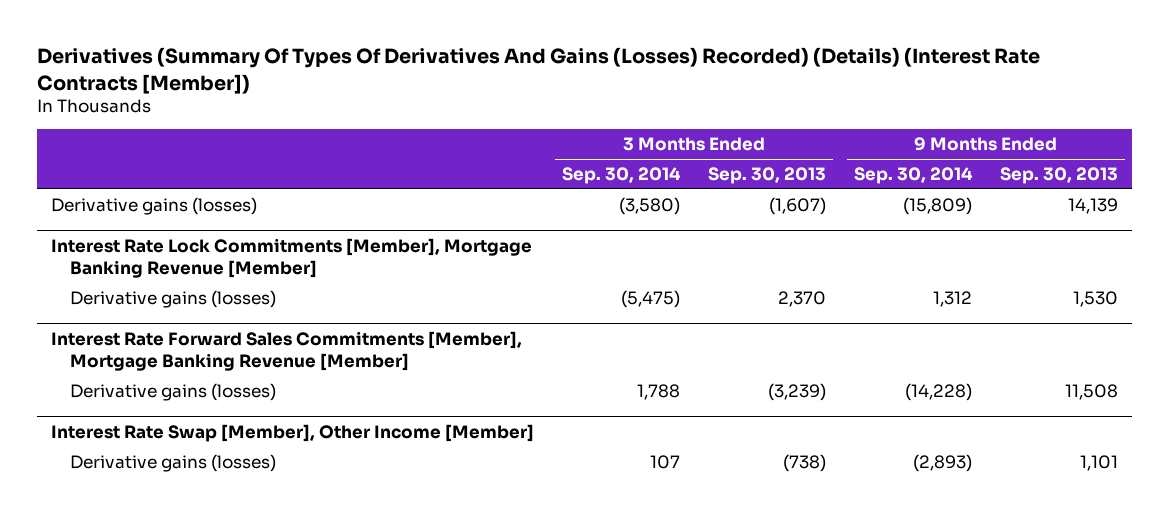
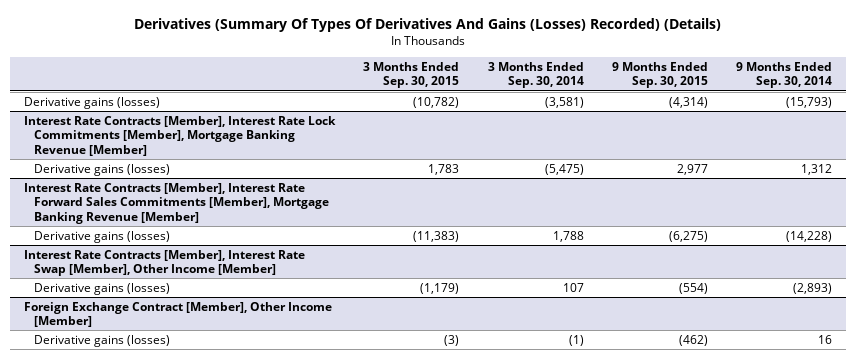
- Derivatives (Summary Of Types Of Derivatives And Gains (Losses) Recorded) (Details) (Interest Rate Contracts [Member])
+ Derivatives (Summary Of Types Of Derivatives And Gains (Losses) Recorded) (Details)
- | 3 Months Ended Sep. 30, 2014 | 3 Months Ended Sep. 30, 2013 | 9 Months Ended Sep. 30, 2014 | 9 Months Ended Sep. 30, 2013
+ | 3 Months Ended Sep. 30, 2015 | 3 Months Ended Sep. 30, 2014 | 9 Months Ended Sep. 30, 2015 | 9 Months Ended Sep. 30, 2014
- Derivative gains (losses) | (3,580) | (1,607) | (15,809) | 14,139
- Interest Rate Lock Commitments [Member], Mortgage Banking Revenue [Member]
+ Derivative gains (losses) | (10,782) | (3,581) | (4,314) | (15,793)
+ Interest Rate Contracts [Member], Interest Rate Lock Commitments [Member], Mortgage Banking Revenue [Member]
- Interest Rate Forward Sales Commitments [Member], Mortgage Banking Revenue [Member]
+ Interest Rate Contracts [Member], Interest Rate Forward Sales Commitments [Member], Mortgage Banking Revenue [Member]
- Interest Rate Swap [Member], Other Income [Member]
+ Interest Rate Contracts [Member], Interest Rate Swap [Member], Other Income [Member]
+ Foreign Exchange Contract [Member], Other Income [Member]
+ Derivative gains (losses) | (3) | (1) | (462) | 16

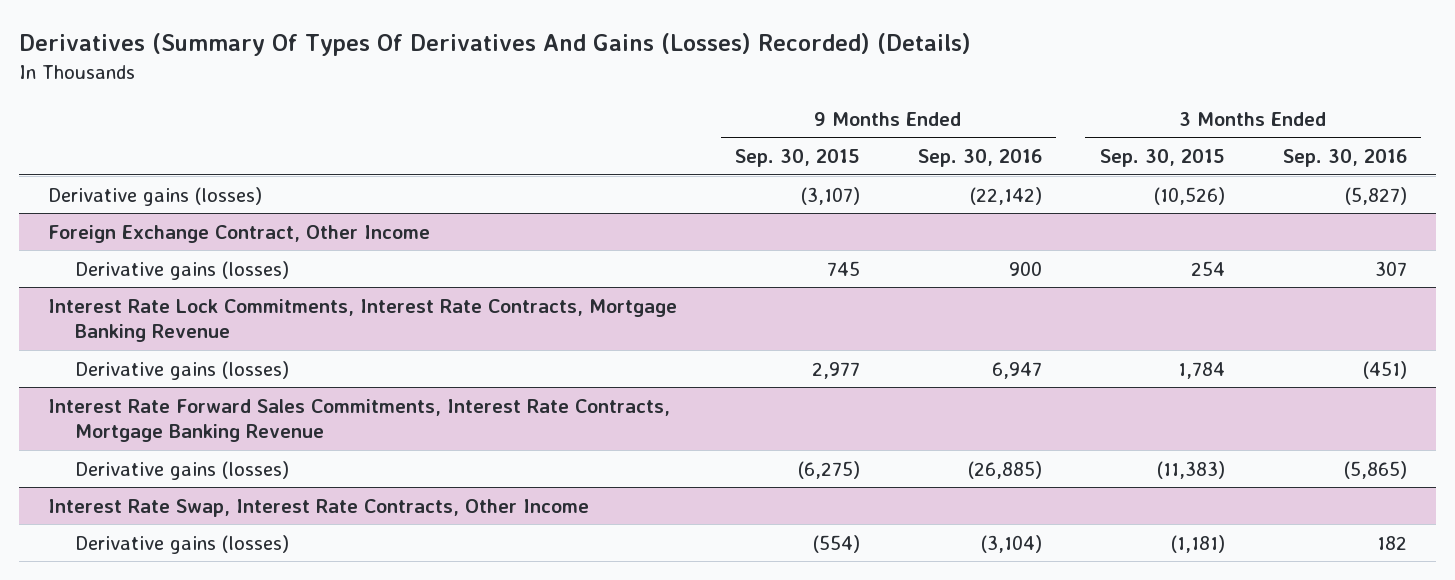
- | 3 Months Ended Sep. 30, 2015 | 3 Months Ended Sep. 30, 2014 | 9 Months Ended Sep. 30, 2015 | 9 Months Ended Sep. 30, 2014
+ | 9 Months Ended Sep. 30, 2015 | 9 Months Ended Sep. 30, 2016 | 3 Months Ended Sep. 30, 2015 | 3 Months Ended Sep. 30, 2016
- Derivative gains (losses) | (10,782) | (3,581) | (4,314) | (15,793)
- Interest Rate Contracts [Member], Interest Rate Lock Commitments [Member], Mortgage Banking Revenue [Member]
- Derivative gains (losses) | 1,783 | (5,475) | 2,977 | 1,312
- Interest Rate Contracts [Member], Interest Rate Forward Sales Commitments [Member], Mortgage Banking Revenue [Member]
+ Derivative gains (losses) | (3,107) | (22,142) | (10,526) | (5,827)
+ Foreign Exchange Contract, Other Income
+ Derivative gains (losses) | 745 | 900 | 254 | 307
+ Interest Rate Lock Commitments, Interest Rate Contracts, Mortgage Banking Revenue
+ Derivative gains (losses) | 2,977 | 6,947 | 1,784 | (451)
+ Interest Rate Forward Sales Commitments, Interest Rate Contracts, Mortgage Banking Revenue
- Interest Rate Contracts [Member], Interest Rate Swap [Member], Other Income [Member]
- Derivative gains (losses) | (1,179) | 107 | (554) | (2,893)
- Foreign Exchange Contract [Member], Other Income [Member]
- Derivative gains (losses) | (3) | (1) | (462) | 16
+ Interest Rate Swap, Interest Rate Contracts, Other Income
+ Derivative gains (losses) | (554) | (3,104) | (1,181) | 182

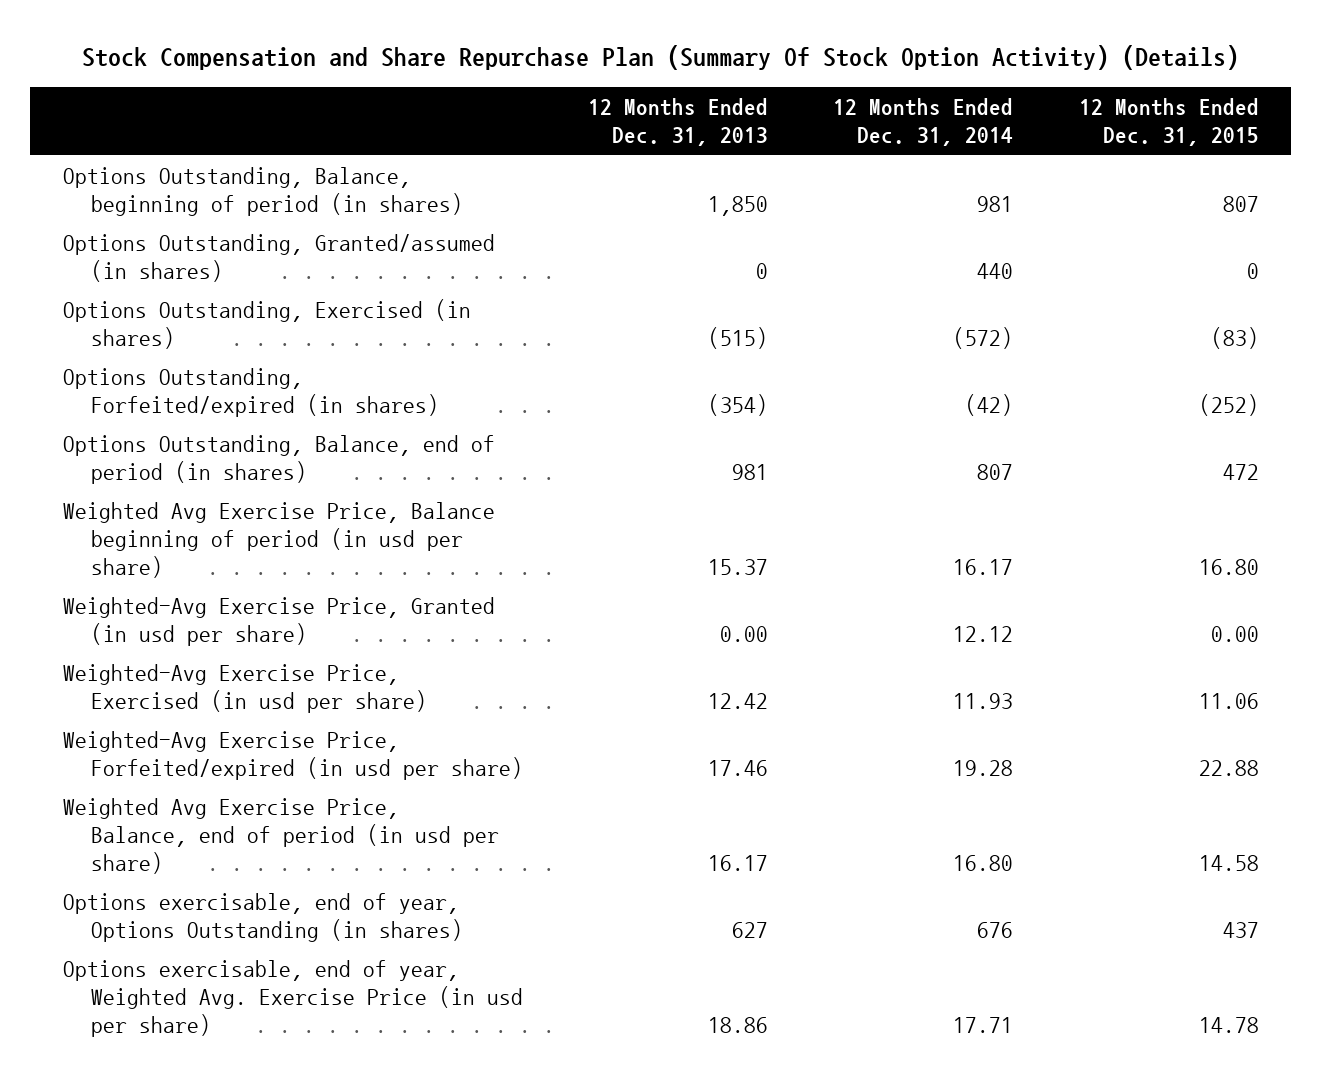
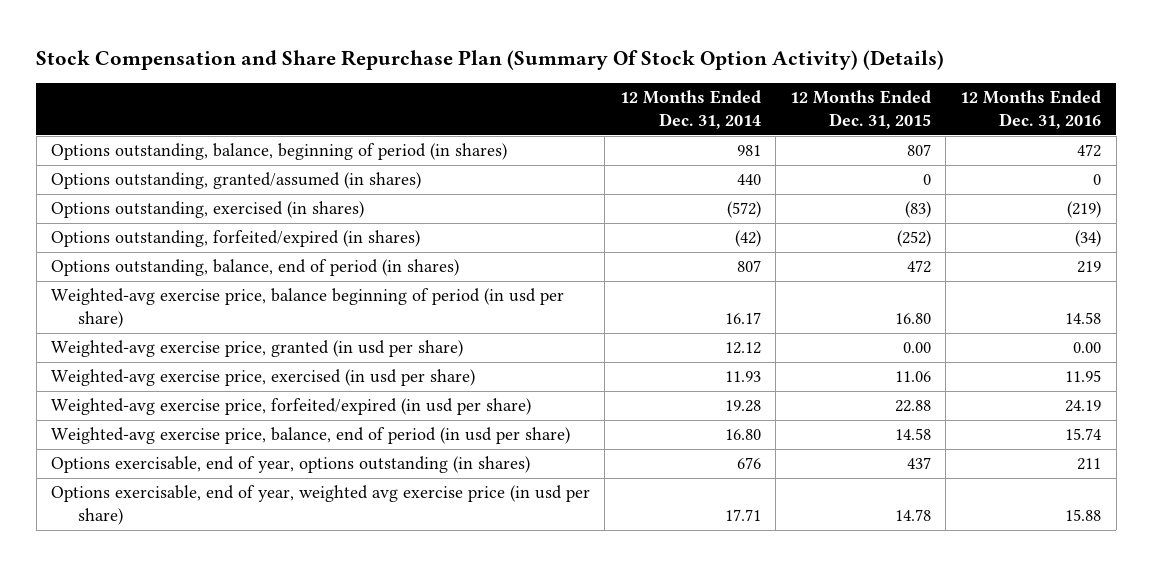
- | 12 Months Ended Dec. 31, 2013 | 12 Months Ended Dec. 31, 2014 | 12 Months Ended Dec. 31, 2015
+ | 12 Months Ended Dec. 31, 2014 | 12 Months Ended Dec. 31, 2015 | 12 Months Ended Dec. 31, 2016
- Options Outstanding, Balance, beginning of period (in shares) | 1,850 | 981 | 807
- Options Outstanding, Granted/assumed (in shares) | 0 | 440 | 0
- Options Outstanding, Exercised (in shares) | (515) | (572) | (83)
- Options Outstanding, Forfeited/expired (in shares) | (354) | (42) | (252)
- Options Outstanding, Balance, end of period (in shares) | 981 | 807 | 472
- Weighted Avg Exercise Price, Balance beginning of period (in usd per share) | 15.37 | 16.17 | 16.80
- Weighted-Avg Exercise Price, Granted (in usd per share) | 0.00 | 12.12 | 0.00
- Weighted-Avg Exercise Price, Exercised (in usd per share) | 12.42 | 11.93 | 11.06
- Weighted-Avg Exercise Price, Forfeited/expired (in usd per share) | 17.46 | 19.28 | 22.88
- Weighted Avg Exercise Price, Balance, end of period (in usd per share) | 16.17 | 16.80 | 14.58
- Options exercisable, end of year, Options Outstanding (in shares) | 627 | 676 | 437
- Options exercisable, end of year, Weighted Avg. Exercise Price (in usd per share) | 18.86 | 17.71 | 14.78
+ Options outstanding, balance, beginning of period (in shares) | 981 | 807 | 472
+ Options outstanding, granted/assumed (in shares) | 440 | 0 | 0
+ Options outstanding, exercised (in shares) | (572) | (83) | (219)
+ Options outstanding, forfeited/expired (in shares) | (42) | (252) | (34)
+ Options outstanding, balance, end of period (in shares) | 807 | 472 | 219
+ Weighted-avg exercise price, balance beginning of period (in usd per share) | 16.17 | 16.80 | 14.58
+ Weighted-avg exercise price, granted (in usd per share) | 12.12 | 0.00 | 0.00
+ Weighted-avg exercise price, exercised (in usd per share) | 11.93 | 11.06 | 11.95
+ Weighted-avg exercise price, forfeited/expired (in usd per share) | 19.28 | 22.88 | 24.19
+ Weighted-avg exercise price, balance, end of period (in usd per share) | 16.80 | 14.58 | 15.74
+ Options exercisable, end of year, options outstanding (in shares) | 676 | 437 | 211
+ Options exercisable, end of year, weighted avg exercise price (in usd per share) | 17.71 | 14.78 | 15.88

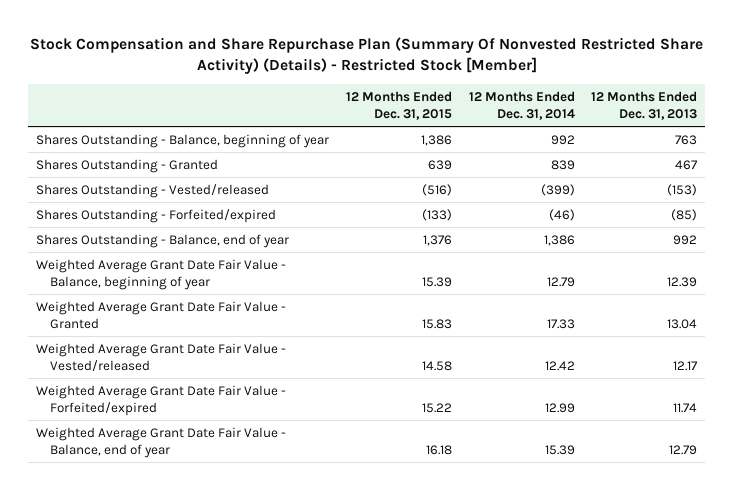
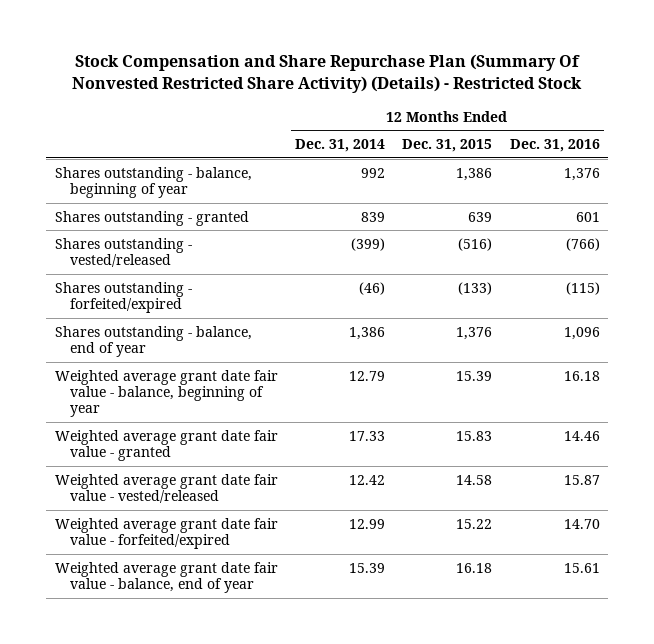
- Stock Compensation and Share Repurchase Plan (Summary Of Nonvested Restricted Share Activity) (Details) - Restricted Stock [Member]
+ Stock Compensation and Share Repurchase Plan (Summary Of Nonvested Restricted Share Activity) (Details) - Restricted Stock
- | 12 Months Ended Dec. 31, 2015 | 12 Months Ended Dec. 31, 2014 | 12 Months Ended Dec. 31, 2013
+ | 12 Months Ended Dec. 31, 2014 | 12 Months Ended Dec. 31, 2015 | 12 Months Ended Dec. 31, 2016
- Shares Outstanding - Balance, beginning of year | 1,386 | 992 | 763
- Shares Outstanding - Granted | 639 | 839 | 467
- Shares Outstanding - Vested/released | (516) | (399) | (153)
- Shares Outstanding - Forfeited/expired | (133) | (46) | (85)
- Shares Outstanding - Balance, end of year | 1,376 | 1,386 | 992
- Weighted Average Grant Date Fair Value - Balance, beginning of year | 15.39 | 12.79 | 12.39
- Weighted Average Grant Date Fair Value - Granted | 15.83 | 17.33 | 13.04
- Weighted Average Grant Date Fair Value - Vested/released | 14.58 | 12.42 | 12.17
- Weighted Average Grant Date Fair Value - Forfeited/expired | 15.22 | 12.99 | 11.74
- Weighted Average Grant Date Fair Value - Balance, end of year | 16.18 | 15.39 | 12.79
+ Shares outstanding - balance, beginning of year | 992 | 1,386 | 1,376
+ Shares outstanding - granted | 839 | 639 | 601
+ Shares outstanding - vested/released | (399) | (516) | (766)
+ Shares outstanding - forfeited/expired | (46) | (133) | (115)
+ Shares outstanding - balance, end of year | 1,386 | 1,376 | 1,096
+ Weighted average grant date fair value - balance, beginning of year | 12.79 | 15.39 | 16.18
+ Weighted average grant date fair value - granted | 17.33 | 15.83 | 14.46
+ Weighted average grant date fair value - vested/released | 12.42 | 14.58 | 15.87
+ Weighted average grant date fair value - forfeited/expired | 12.99 | 15.22 | 14.70
+ Weighted average grant date fair value - balance, end of year | 15.39 | 16.18 | 15.61

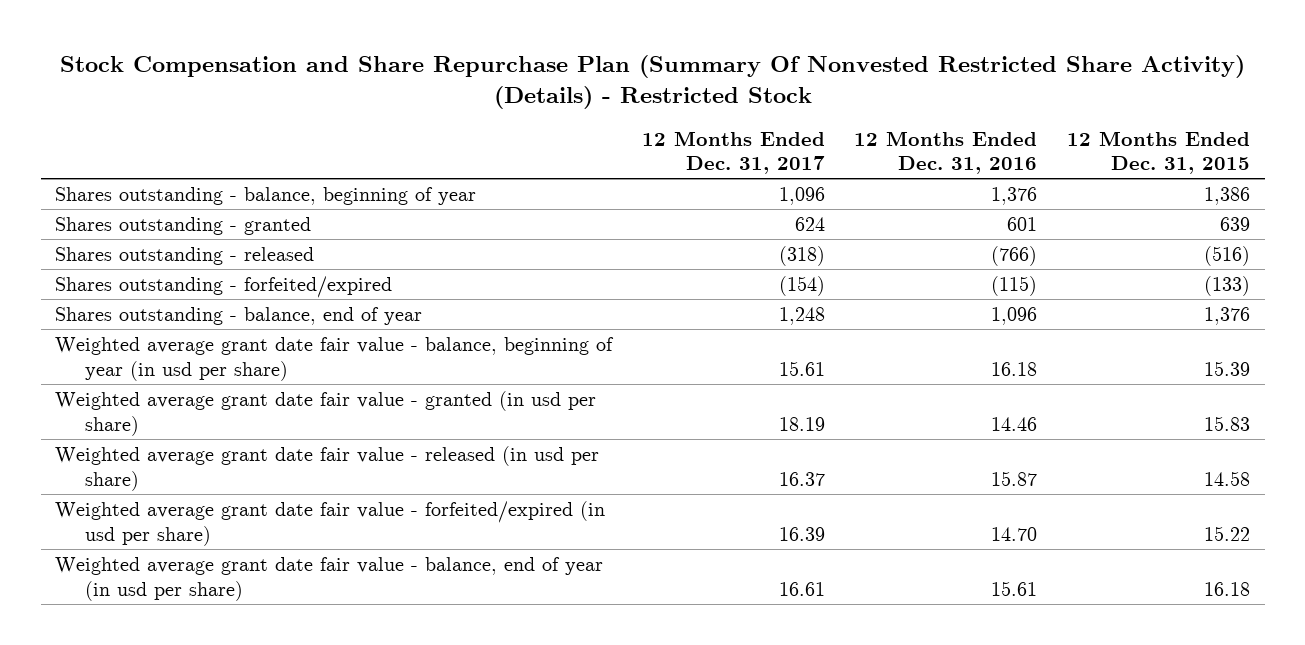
- | 12 Months Ended Dec. 31, 2014 | 12 Months Ended Dec. 31, 2015 | 12 Months Ended Dec. 31, 2016
+ | 12 Months Ended Dec. 31, 2017 | 12 Months Ended Dec. 31, 2016 | 12 Months Ended Dec. 31, 2015
- Shares outstanding - vested/released | (399) | (516) | (766)
+ Shares outstanding - released | (318) | (766) | (516)
- Weighted average grant date fair value - balance, beginning of year | 12.79 | 15.39 | 16.18
- Weighted average grant date fair value - granted | 17.33 | 15.83 | 14.46
- Weighted average grant date fair value - vested/released | 12.42 | 14.58 | 15.87
- Weighted average grant date fair value - forfeited/expired | 12.99 | 15.22 | 14.70
- Weighted average grant date fair value - balance, end of year | 15.39 | 16.18 | 15.61
+ Weighted average grant date fair value - balance, beginning of year (in usd per share) | 15.61 | 16.18 | 15.39
+ Weighted average grant date fair value - granted (in usd per share) | 18.19 | 14.46 | 15.83
+ Weighted average grant date fair value - released (in usd per share) | 16.37 | 15.87 | 14.58
+ Weighted average grant date fair value - forfeited/expired (in usd per share) | 16.39 | 14.70 | 15.22
+ Weighted average grant date fair value - balance, end of year (in usd per share) | 16.61 | 15.61 | 16.18

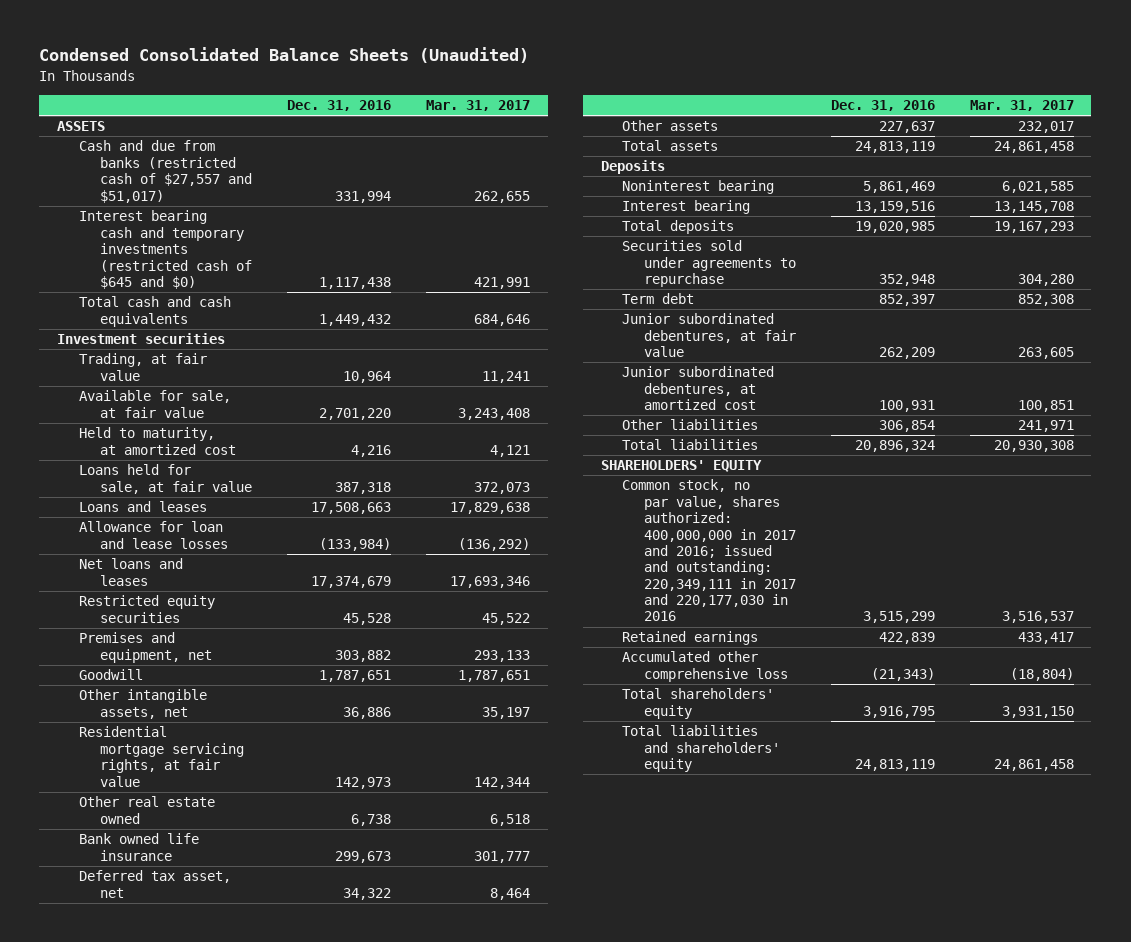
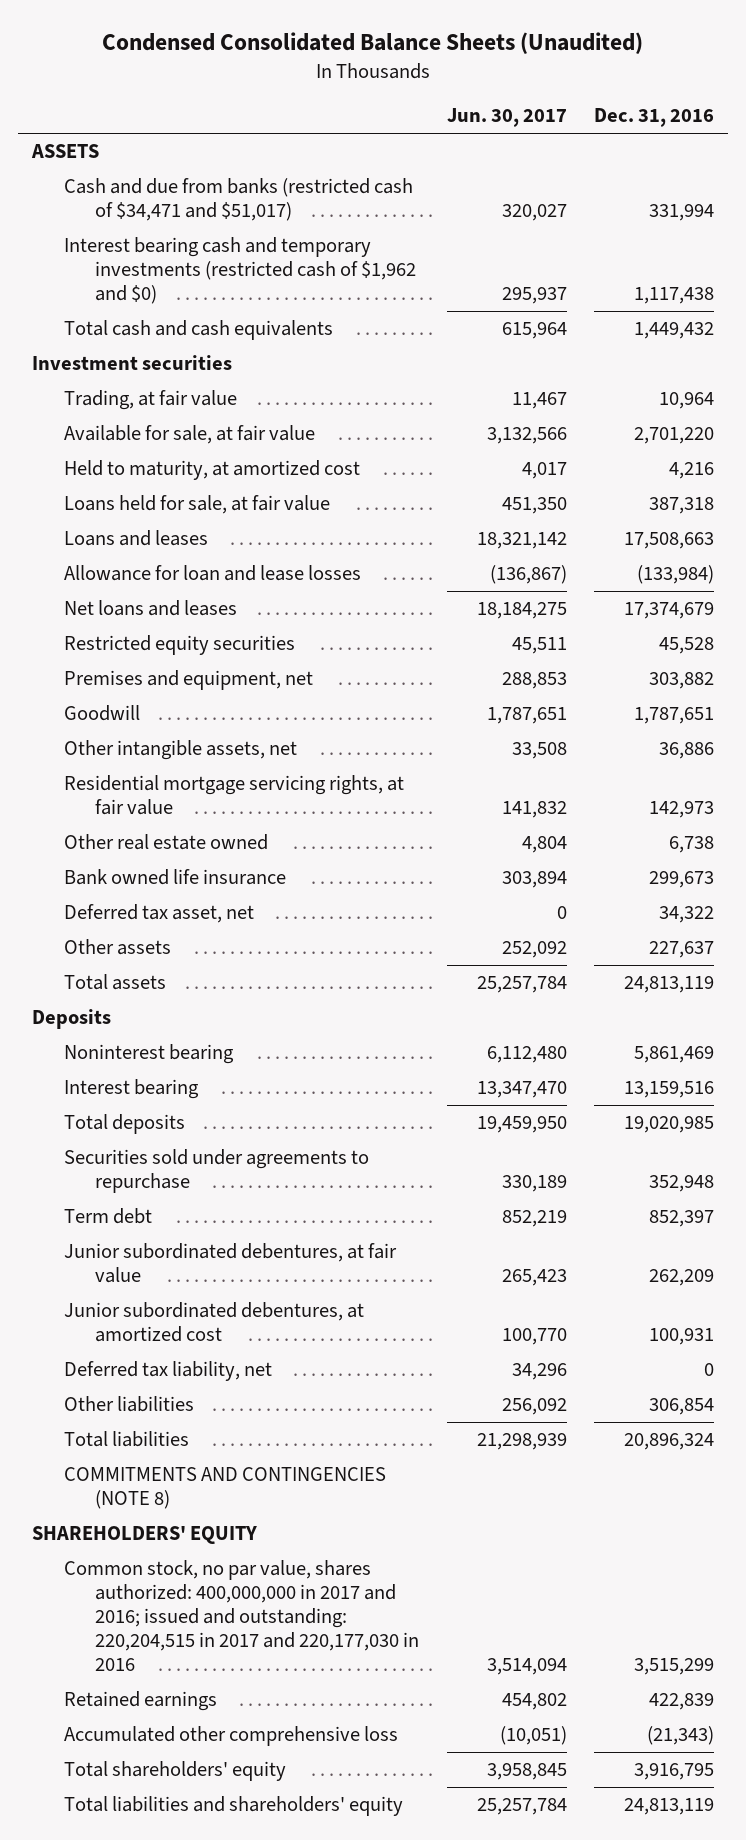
- | Dec. 31, 2016 | Mar. 31, 2017
+ | Jun. 30, 2017 | Dec. 31, 2016
- Cash and due from banks (restricted cash of $27,557 and $51,017) | 331,994 | 262,655
- Interest bearing cash and temporary investments (restricted cash of $645 and $0) | 1,117,438 | 421,991
+ Cash and due from banks (restricted cash of $34,471 and $51,017) | 320,027 | 331,994
+ Interest bearing cash and temporary investments (restricted cash of $1,962 and $0) | 295,937 | 1,117,438
+ Deferred tax liability, net | 34,296 | 0
+ COMMITMENTS AND CONTINGENCIES (NOTE 8)
- Common stock, no par value, shares authorized: 400,000,000 in 2017 and 2016; issued and outstanding: 220,349,111 in 2017 and 220,177,030 in 2016 | 3,515,299 | 3,516,537
+ Common stock, no par value, shares authorized: 400,000,000 in 2017 and 2016; issued and outstanding: 220,204,515 in 2017 and 220,177,030 in 2016 | 3,514,094 | 3,515,299

